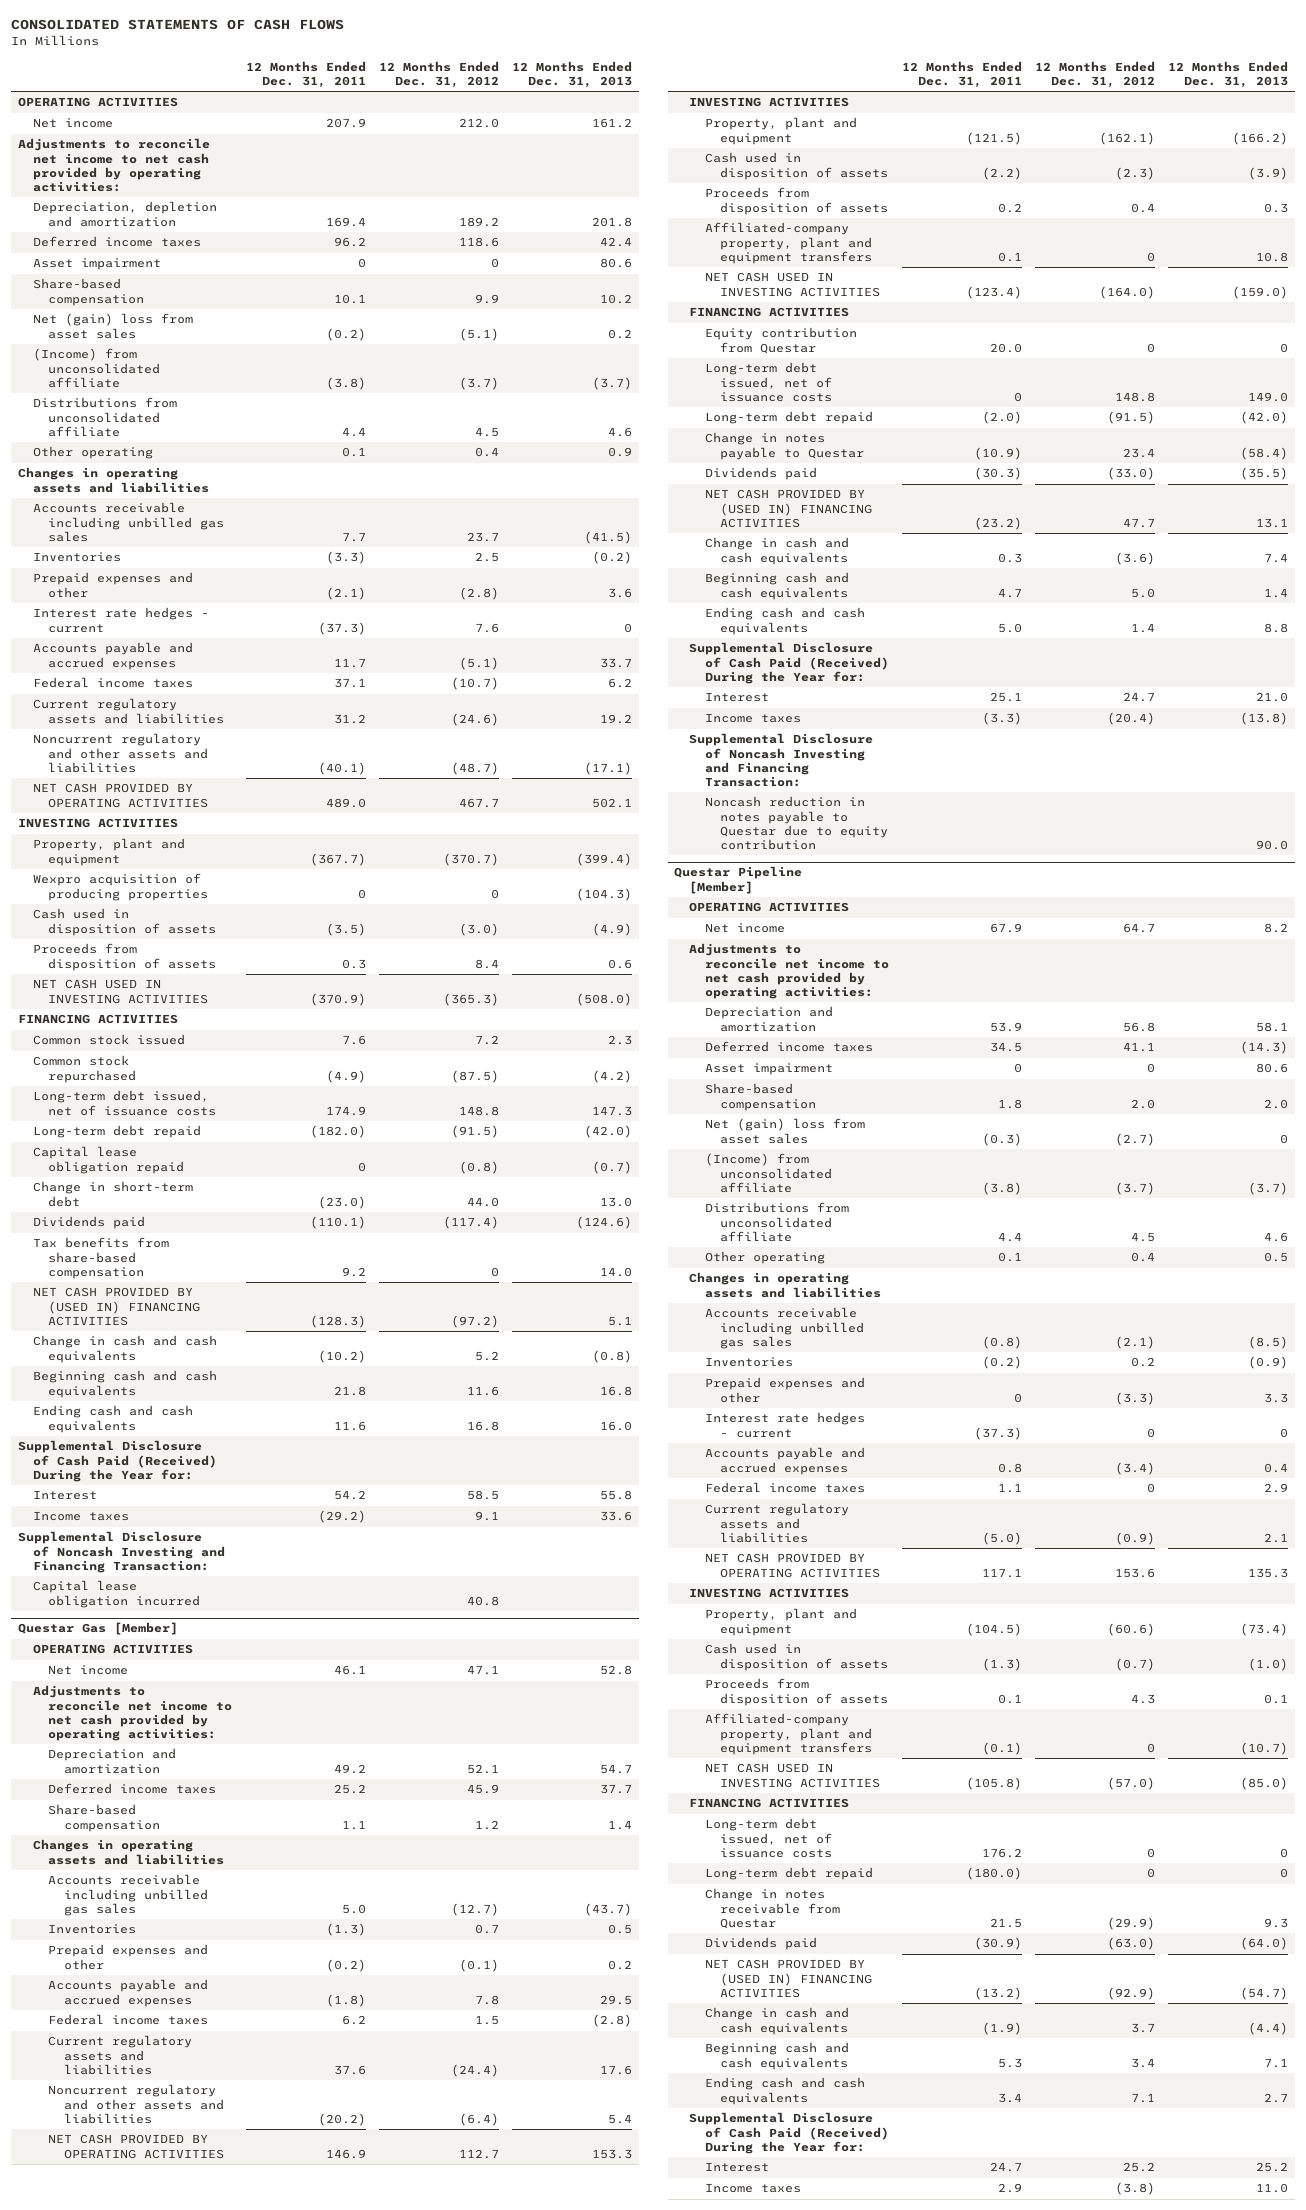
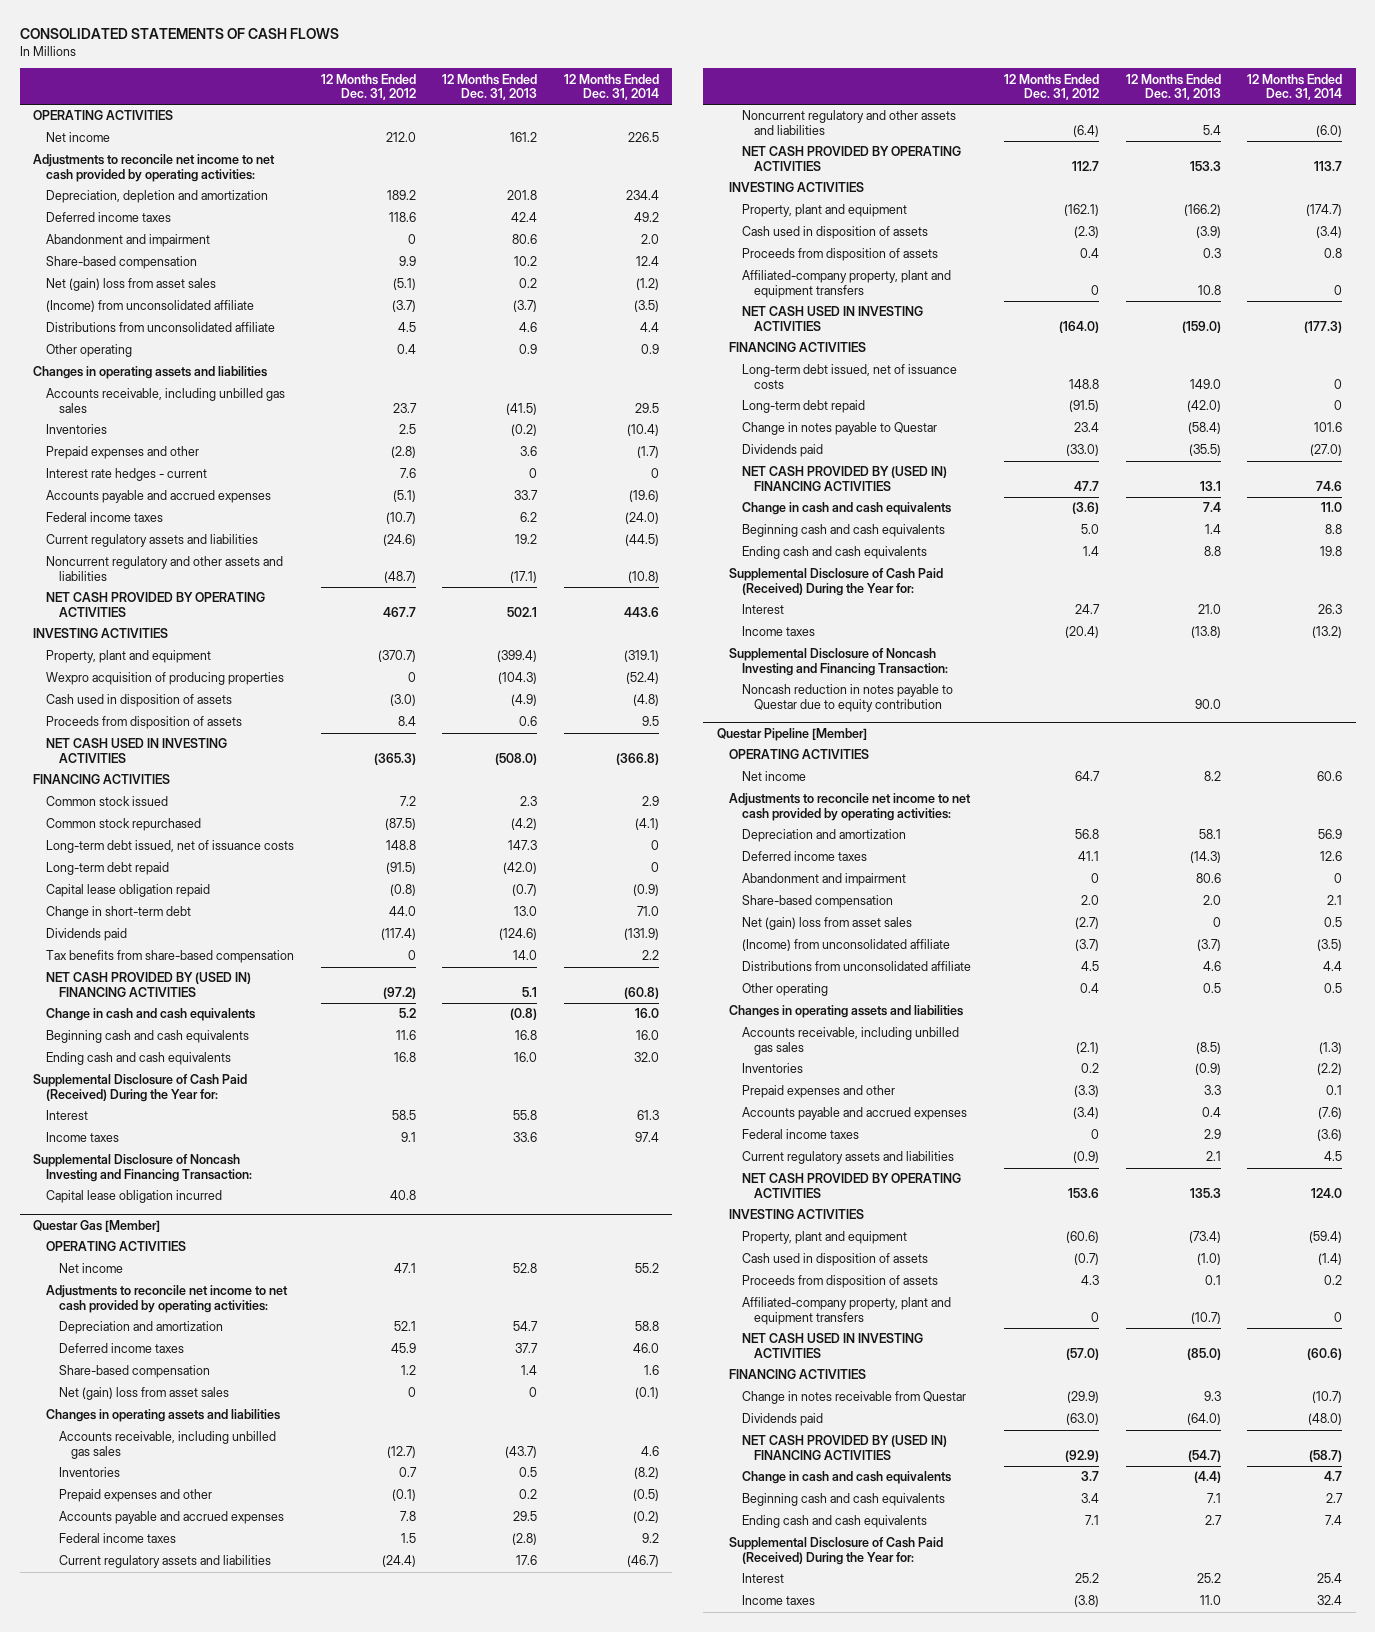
- | 12 Months Ended Dec. 31, 2011 | 12 Months Ended Dec. 31, 2012 | 12 Months Ended Dec. 31, 2013
+ | 12 Months Ended Dec. 31, 2012 | 12 Months Ended Dec. 31, 2013 | 12 Months Ended Dec. 31, 2014
- Asset impairment | 0 | 0 | 80.6
+ Abandonment and impairment | 0 | 80.6 | 2.0
- Accounts receivable including unbilled gas sales | 7.7 | 23.7 | (41.5)
+ Accounts receivable, including unbilled gas sales | 23.7 | (41.5) | 29.5
@ Questar Gas [Member]
+ Net (gain) loss from asset sales | 0 | 0 | (0.1)
- Accounts receivable including unbilled gas sales | 5.0 | (12.7) | (43.7)
+ Accounts receivable, including unbilled gas sales | (12.7) | (43.7) | 4.6
- Equity contribution from Questar | 20.0 | 0 | 0
@ Questar Pipeline [Member]
- Asset impairment | 0 | 0 | 80.6
+ Abandonment and impairment | 0 | 80.6 | 0
- Accounts receivable including unbilled gas sales | (0.8) | (2.1) | (8.5)
+ Accounts receivable, including unbilled gas sales | (2.1) | (8.5) | (1.3)
- Interest rate hedges - current | (37.3) | 0 | 0
- Long-term debt issued, net of issuance costs | 176.2 | 0 | 0
- Long-term debt repaid | (180.0) | 0 | 0

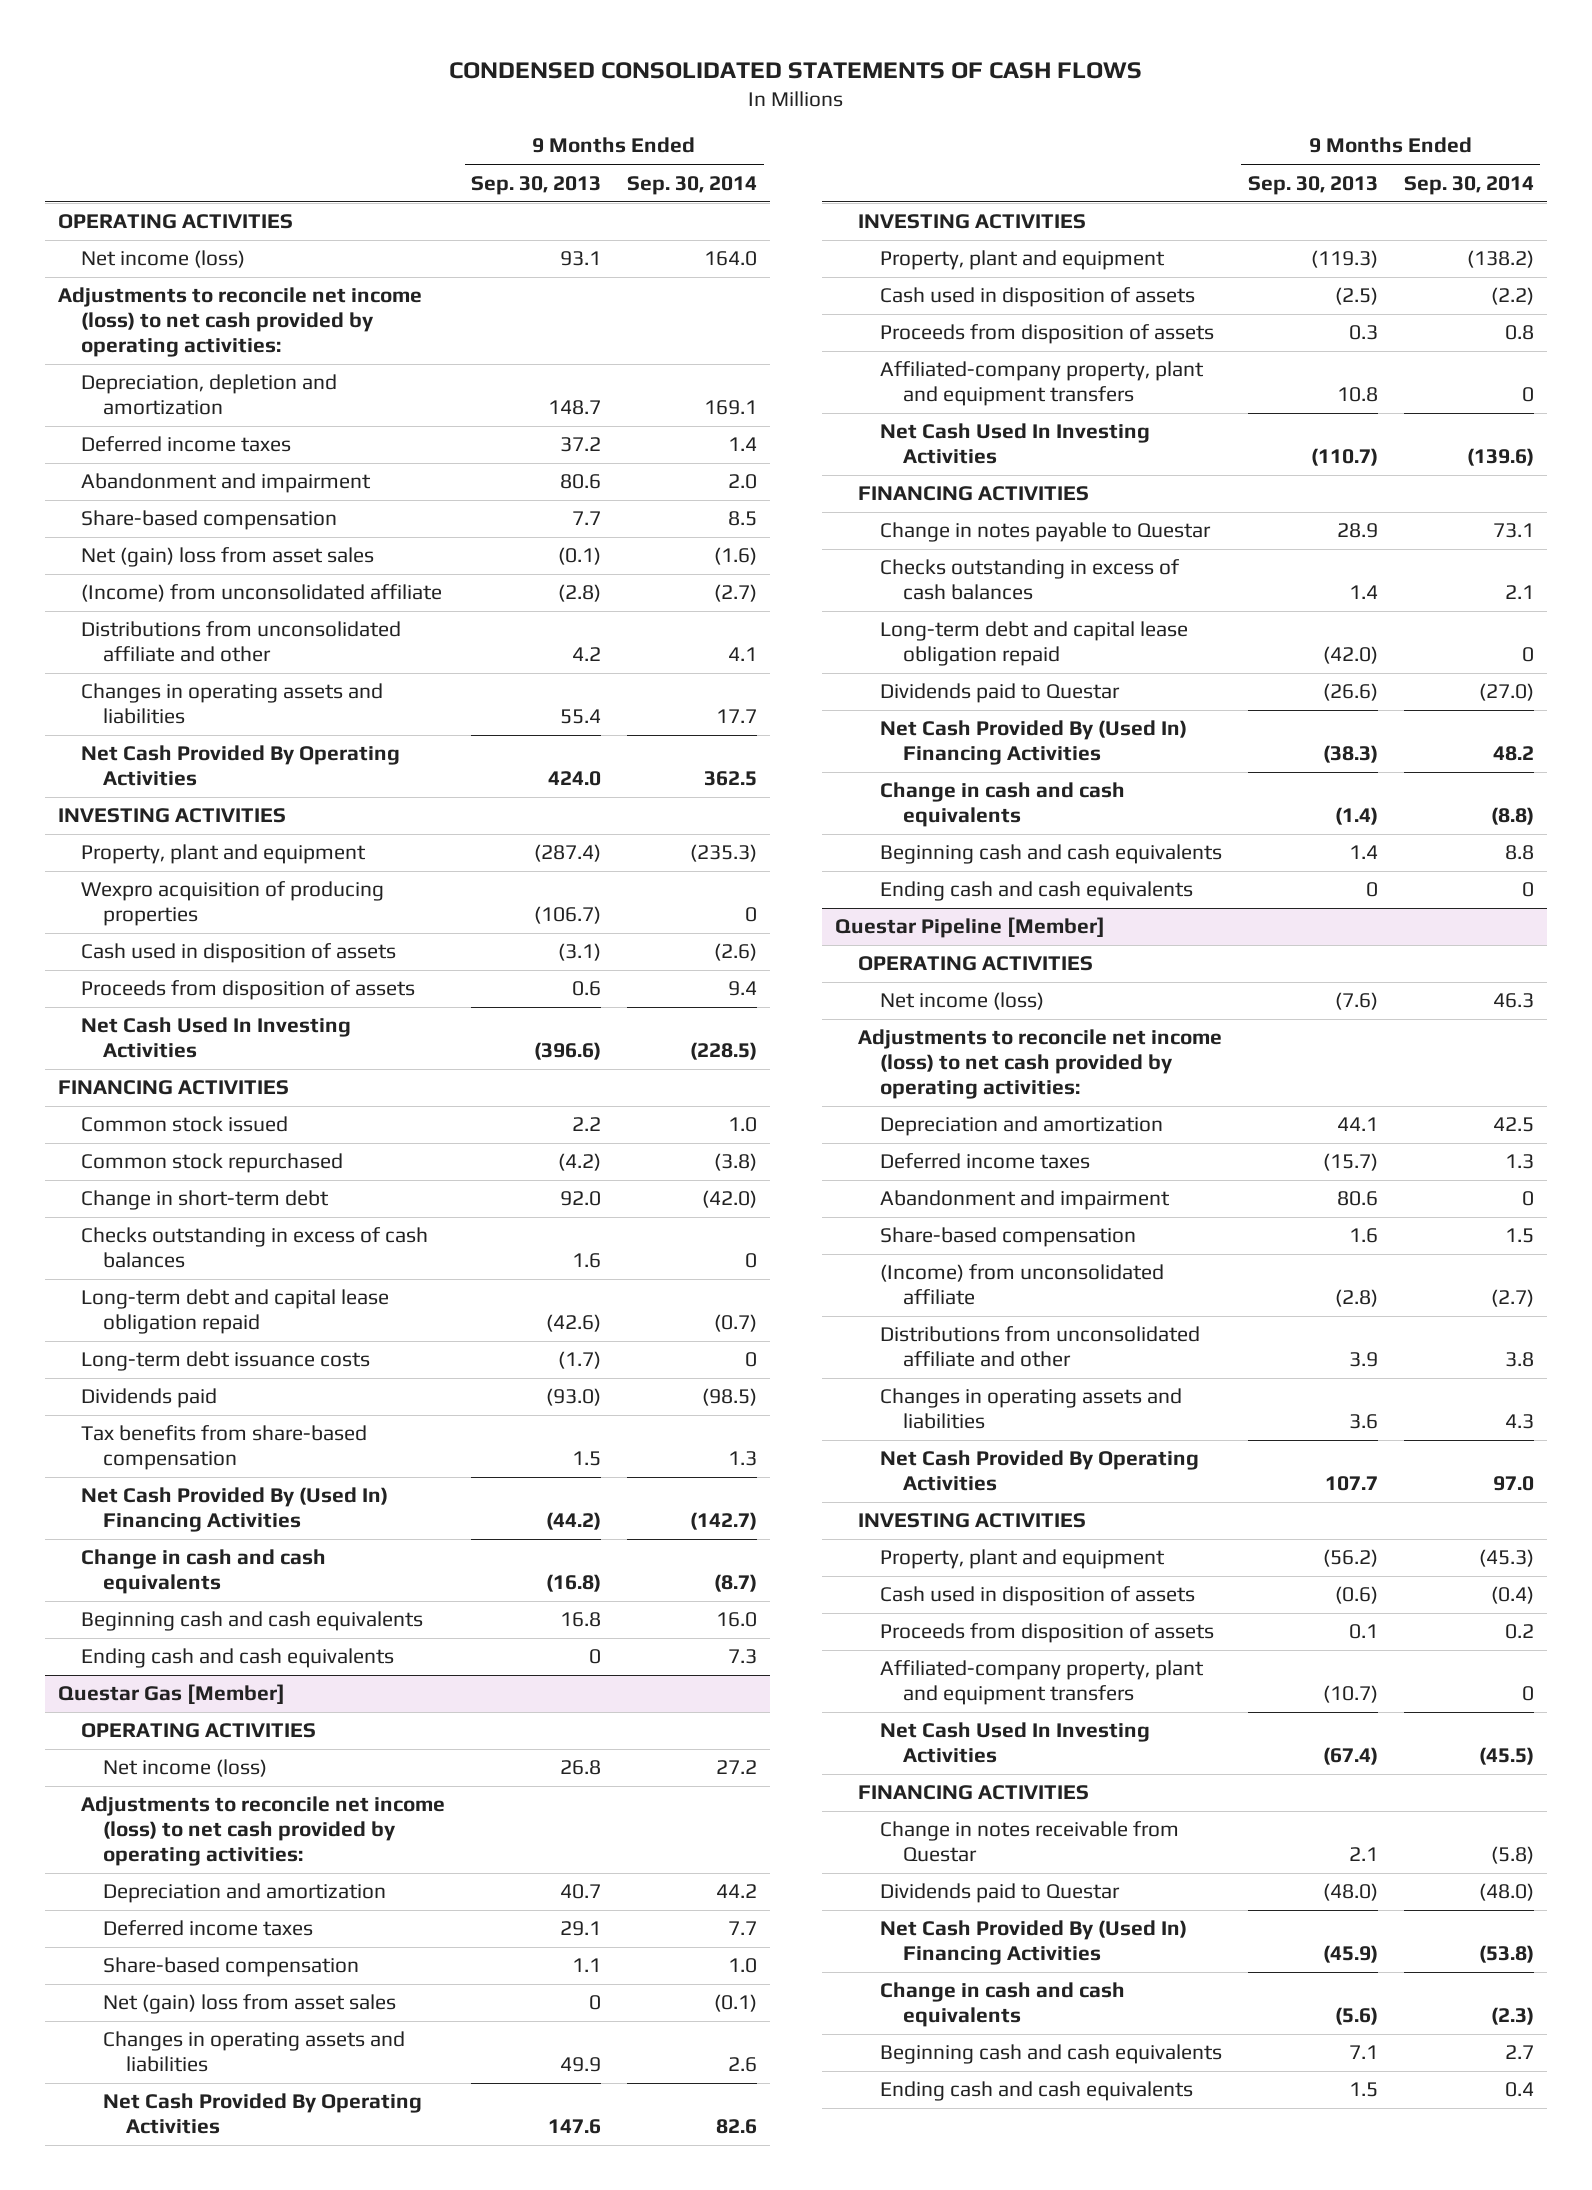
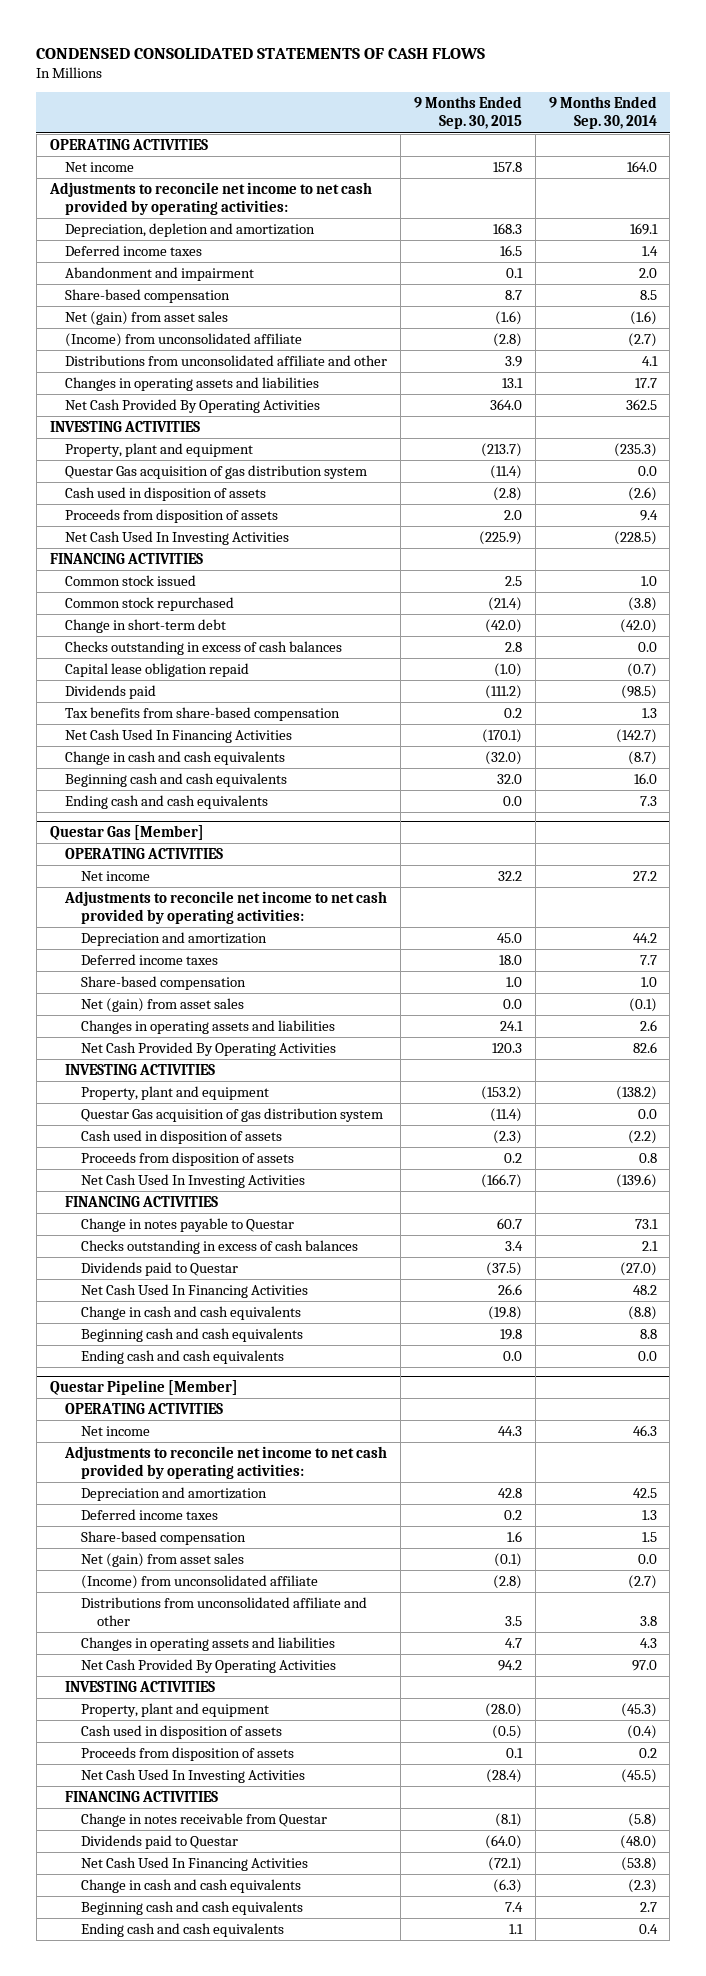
- | 9 Months Ended Sep. 30, 2013 | 9 Months Ended Sep. 30, 2014
+ | 9 Months Ended Sep. 30, 2015 | 9 Months Ended Sep. 30, 2014
- Net income (loss) | 93.1 | 164.0
- Adjustments to reconcile net income (loss) to net cash provided by operating activities:
+ Net income | 157.8 | 164.0
+ Adjustments to reconcile net income to net cash provided by operating activities:
- Net (gain) loss from asset sales | (0.1) | (1.6)
+ Net (gain) from asset sales | (1.6) | (1.6)
- Wexpro acquisition of producing properties | (106.7) | 0
+ Questar Gas acquisition of gas distribution system | (11.4) | 0.0
- Checks outstanding in excess of cash balances | 1.6 | 0
- Long-term debt and capital lease obligation repaid | (42.6) | (0.7)
- Long-term debt issuance costs | (1.7) | 0
+ Checks outstanding in excess of cash balances | 2.8 | 0.0
+ Capital lease obligation repaid | (1.0) | (0.7)
- Net Cash Provided By (Used In) Financing Activities | (44.2) | (142.7)
+ Net Cash Used In Financing Activities | (170.1) | (142.7)
@ Questar Gas [Member]
- Net income (loss) | 26.8 | 27.2
- Adjustments to reconcile net income (loss) to net cash provided by operating activities:
+ Net income | 32.2 | 27.2
+ Adjustments to reconcile net income to net cash provided by operating activities:
- Net (gain) loss from asset sales | 0 | (0.1)
+ Net (gain) from asset sales | 0.0 | (0.1)
+ Questar Gas acquisition of gas distribution system | (11.4) | 0.0
- Affiliated-company property, plant and equipment transfers | 10.8 | 0
- Long-term debt and capital lease obligation repaid | (42.0) | 0
- Net Cash Provided By (Used In) Financing Activities | (38.3) | 48.2
+ Net Cash Used In Financing Activities | 26.6 | 48.2
- Ending cash and cash equivalents | 0 | 0
+ Ending cash and cash equivalents | 0.0 | 0.0
@ Questar Pipeline [Member]
- Net income (loss) | (7.6) | 46.3
- Adjustments to reconcile net income (loss) to net cash provided by operating activities:
+ Net income | 44.3 | 46.3
+ Adjustments to reconcile net income to net cash provided by operating activities:
- Abandonment and impairment | 80.6 | 0
+ Net (gain) from asset sales | (0.1) | 0.0
- Affiliated-company property, plant and equipment transfers | (10.7) | 0
- Net Cash Provided By (Used In) Financing Activities | (45.9) | (53.8)
+ Net Cash Used In Financing Activities | (72.1) | (53.8)

